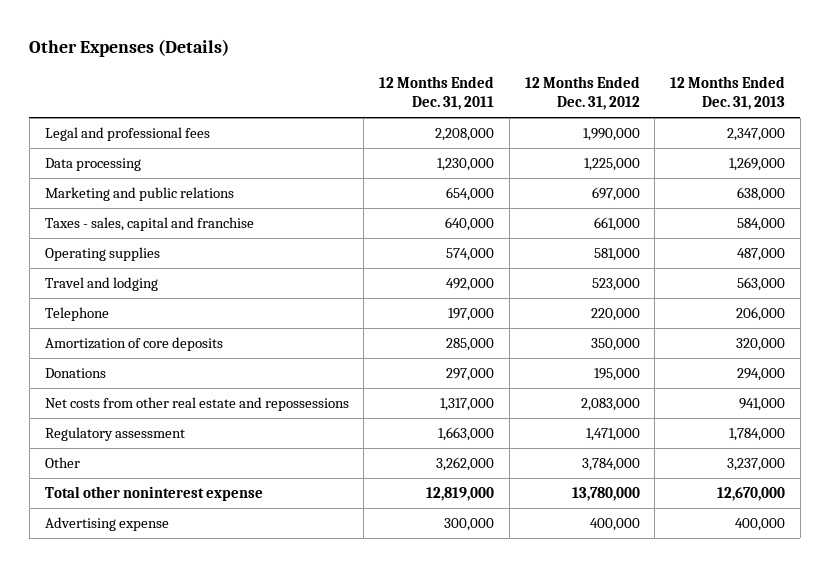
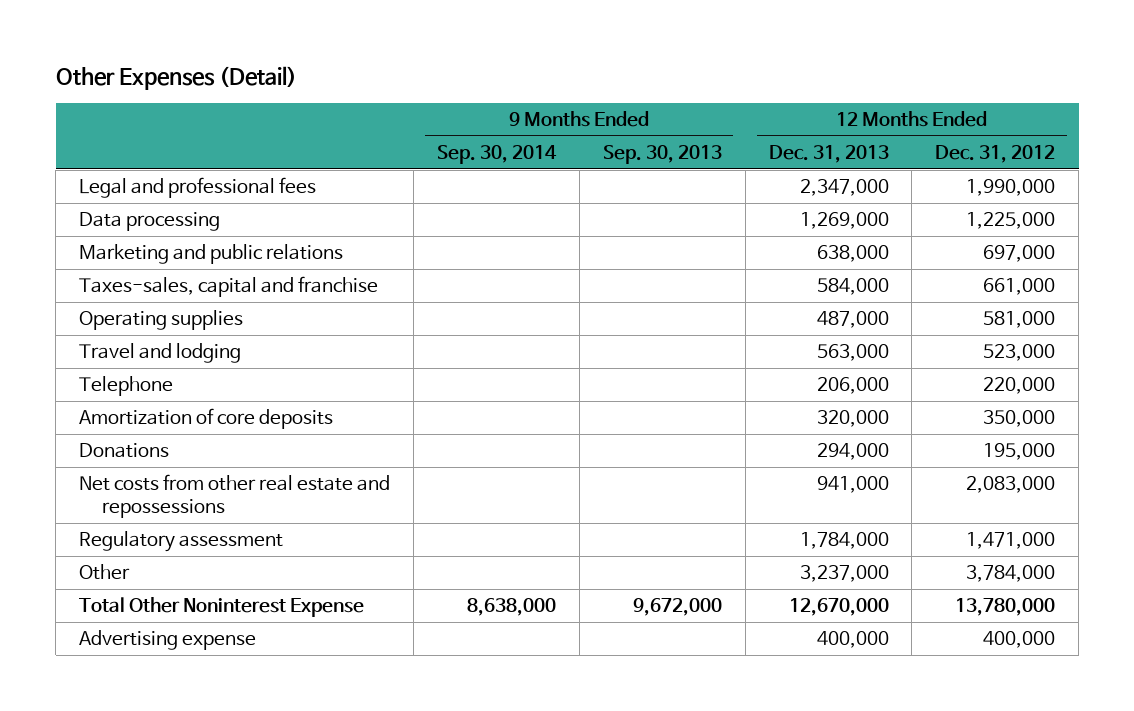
- Other Expenses (Details)
+ Other Expenses (Detail)
- | 12 Months Ended Dec. 31, 2011 | 12 Months Ended Dec. 31, 2012 | 12 Months Ended Dec. 31, 2013
+ | 9 Months Ended Sep. 30, 2014 | 9 Months Ended Sep. 30, 2013 | 12 Months Ended Dec. 31, 2013 | 12 Months Ended Dec. 31, 2012
- Taxes - sales, capital and franchise | 640,000 | 661,000 | 584,000
+ Taxes-sales, capital and franchise | | | 584,000 | 661,000
- Total other noninterest expense | 12,819,000 | 13,780,000 | 12,670,000
+ Total Other Noninterest Expense | 8,638,000 | 9,672,000 | 12,670,000 | 13,780,000

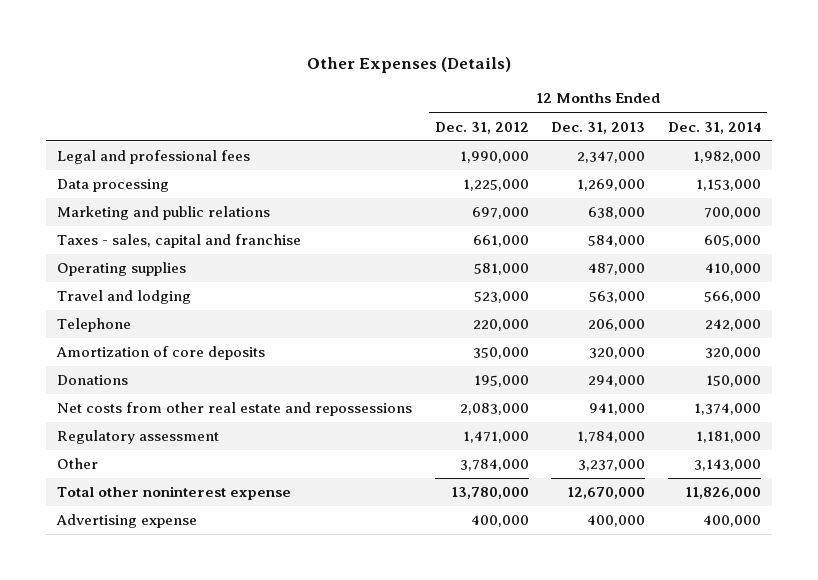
- Other Expenses (Detail)
+ Other Expenses (Details)
- | 9 Months Ended Sep. 30, 2014 | 9 Months Ended Sep. 30, 2013 | 12 Months Ended Dec. 31, 2013 | 12 Months Ended Dec. 31, 2012
+ | 12 Months Ended Dec. 31, 2012 | 12 Months Ended Dec. 31, 2013 | 12 Months Ended Dec. 31, 2014
- Taxes-sales, capital and franchise | | | 584,000 | 661,000
+ Taxes - sales, capital and franchise | 661,000 | 584,000 | 605,000
- Total Other Noninterest Expense | 8,638,000 | 9,672,000 | 12,670,000 | 13,780,000
+ Total other noninterest expense | 13,780,000 | 12,670,000 | 11,826,000

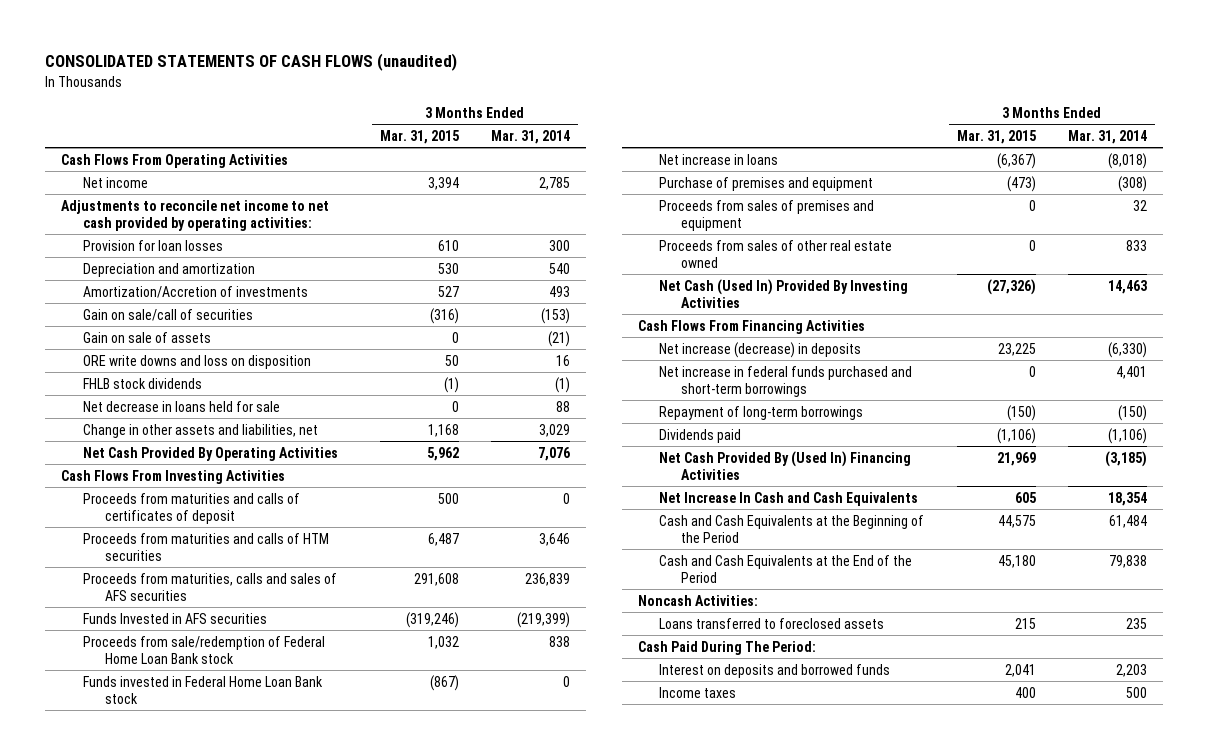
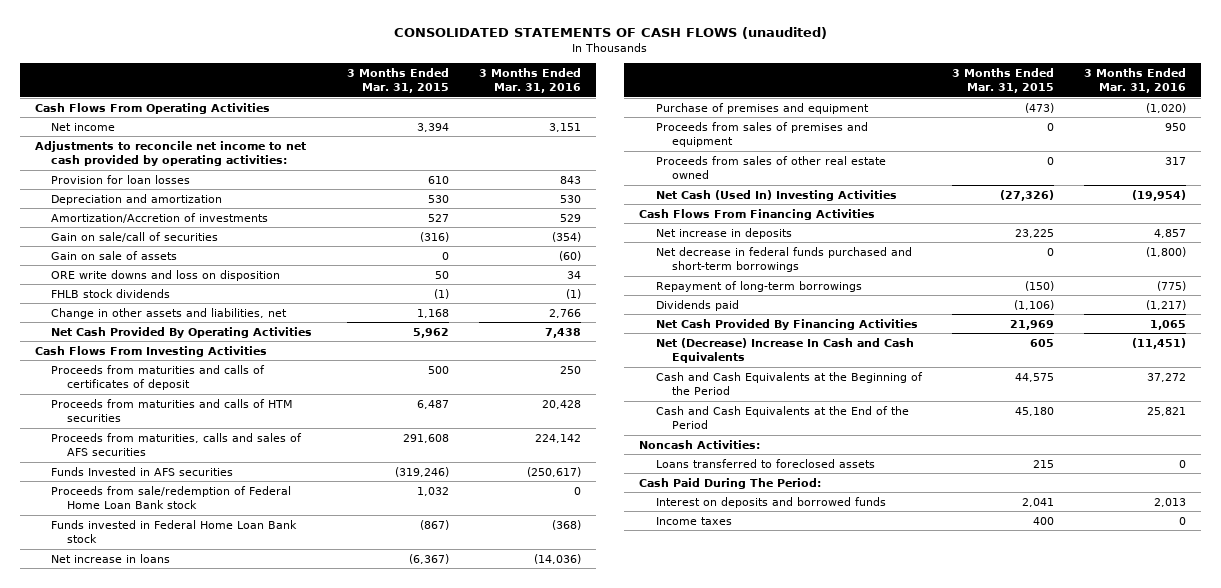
- | 3 Months Ended Mar. 31, 2015 | 3 Months Ended Mar. 31, 2014
+ | 3 Months Ended Mar. 31, 2015 | 3 Months Ended Mar. 31, 2016
- Net decrease in loans held for sale | 0 | 88
- Net Cash (Used In) Provided By Investing Activities | (27,326) | 14,463
+ Net Cash (Used In) Investing Activities | (27,326) | (19,954)
- Net increase (decrease) in deposits | 23,225 | (6,330)
- Net increase in federal funds purchased and short-term borrowings | 0 | 4,401
+ Net increase in deposits | 23,225 | 4,857
+ Net decrease in federal funds purchased and short-term borrowings | 0 | (1,800)
- Net Cash Provided By (Used In) Financing Activities | 21,969 | (3,185)
- Net Increase In Cash and Cash Equivalents | 605 | 18,354
+ Net Cash Provided By Financing Activities | 21,969 | 1,065
+ Net (Decrease) Increase In Cash and Cash Equivalents | 605 | (11,451)

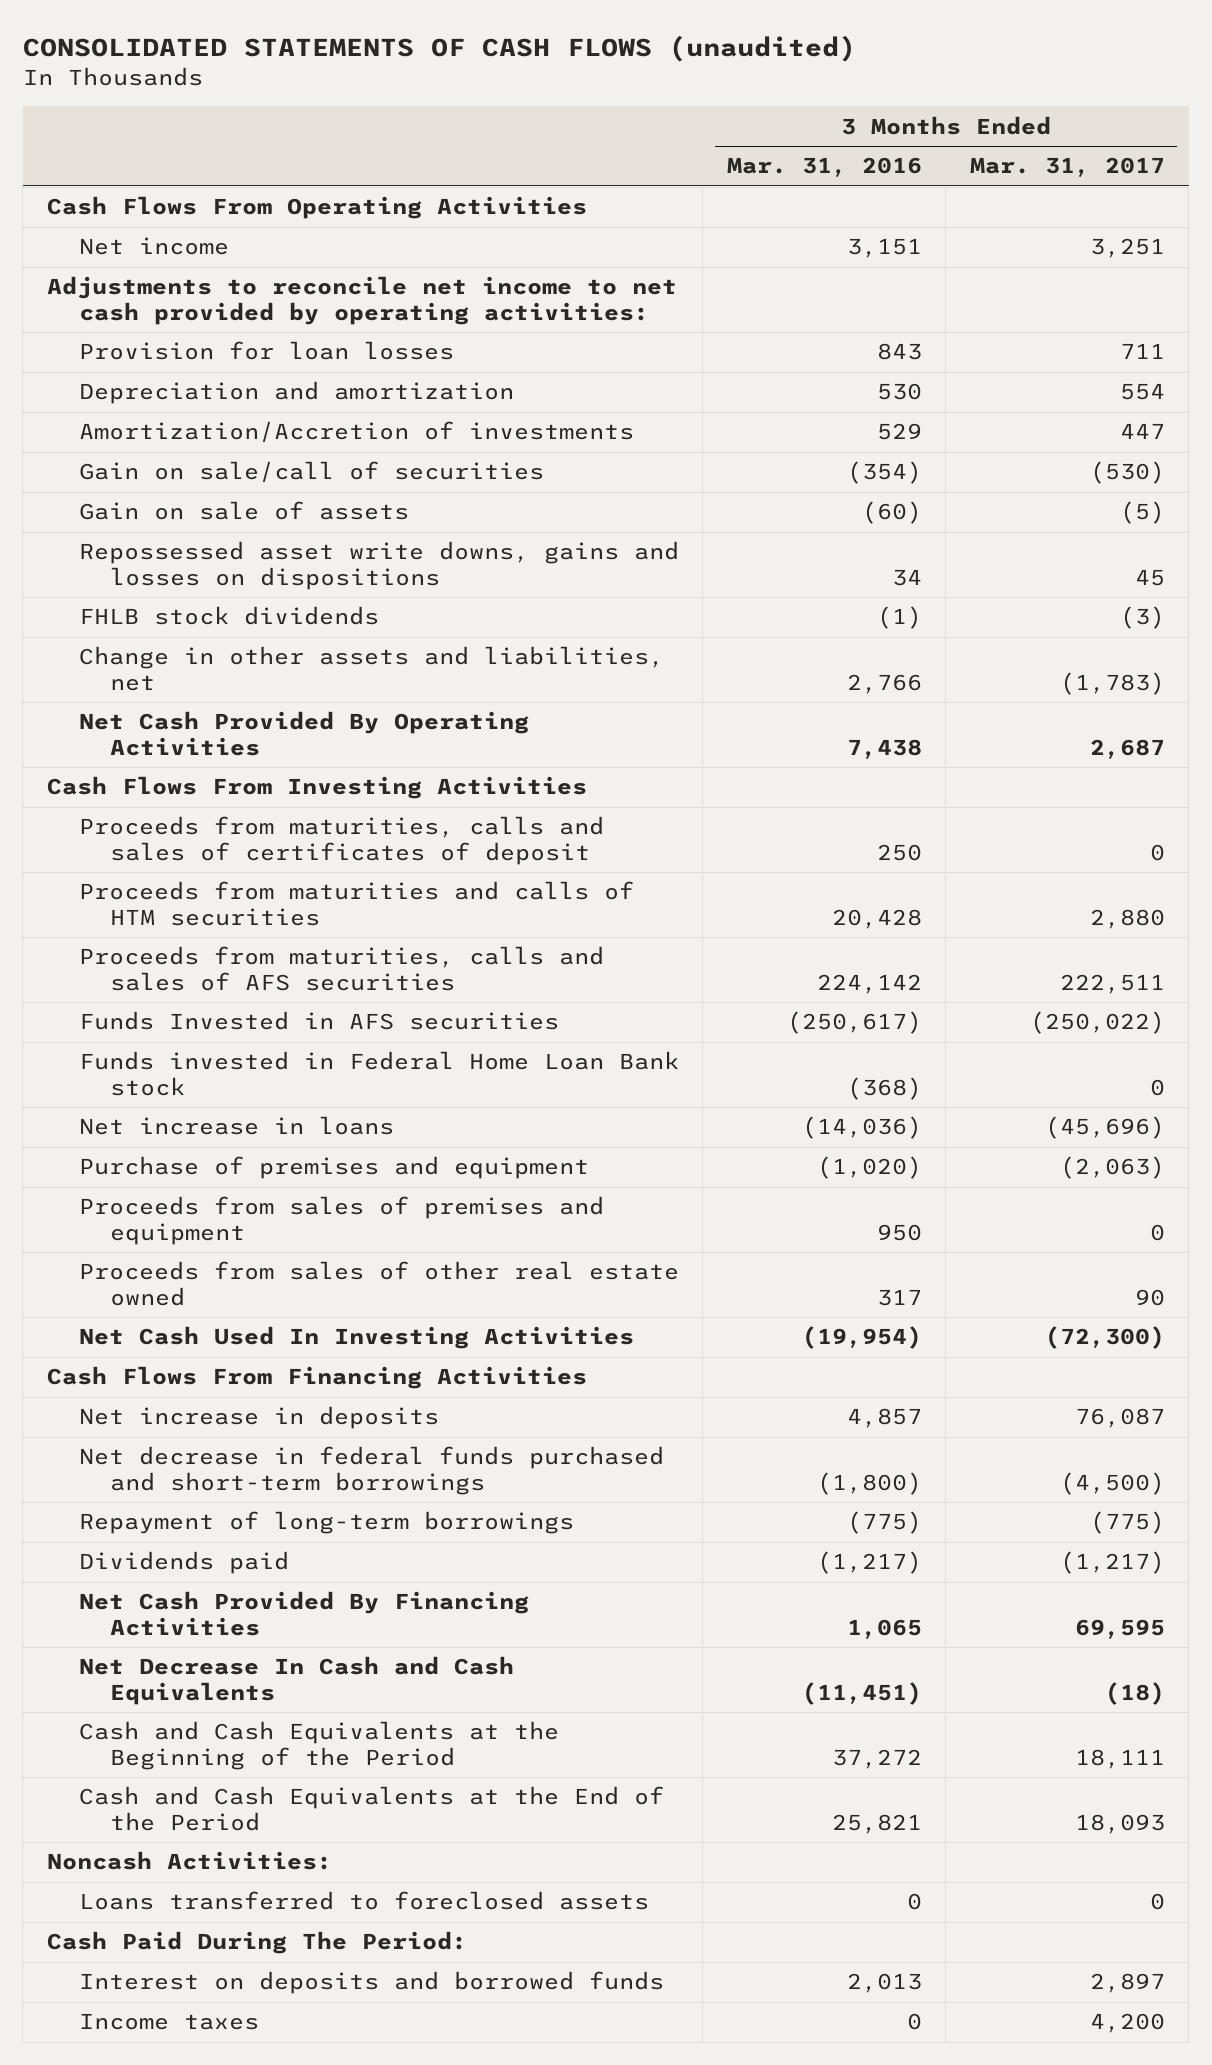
- | 3 Months Ended Mar. 31, 2015 | 3 Months Ended Mar. 31, 2016
+ | 3 Months Ended Mar. 31, 2016 | 3 Months Ended Mar. 31, 2017
- ORE write downs and loss on disposition | 50 | 34
+ Repossessed asset write downs, gains and losses on dispositions | 34 | 45
- Proceeds from maturities and calls of certificates of deposit | 500 | 250
+ Proceeds from maturities, calls and sales of certificates of deposit | 250 | 0
- Proceeds from sale/redemption of Federal Home Loan Bank stock | 1,032 | 0
- Net Cash (Used In) Investing Activities | (27,326) | (19,954)
+ Net Cash Used In Investing Activities | (19,954) | (72,300)
- Net (Decrease) Increase In Cash and Cash Equivalents | 605 | (11,451)
+ Net Decrease In Cash and Cash Equivalents | (11,451) | (18)

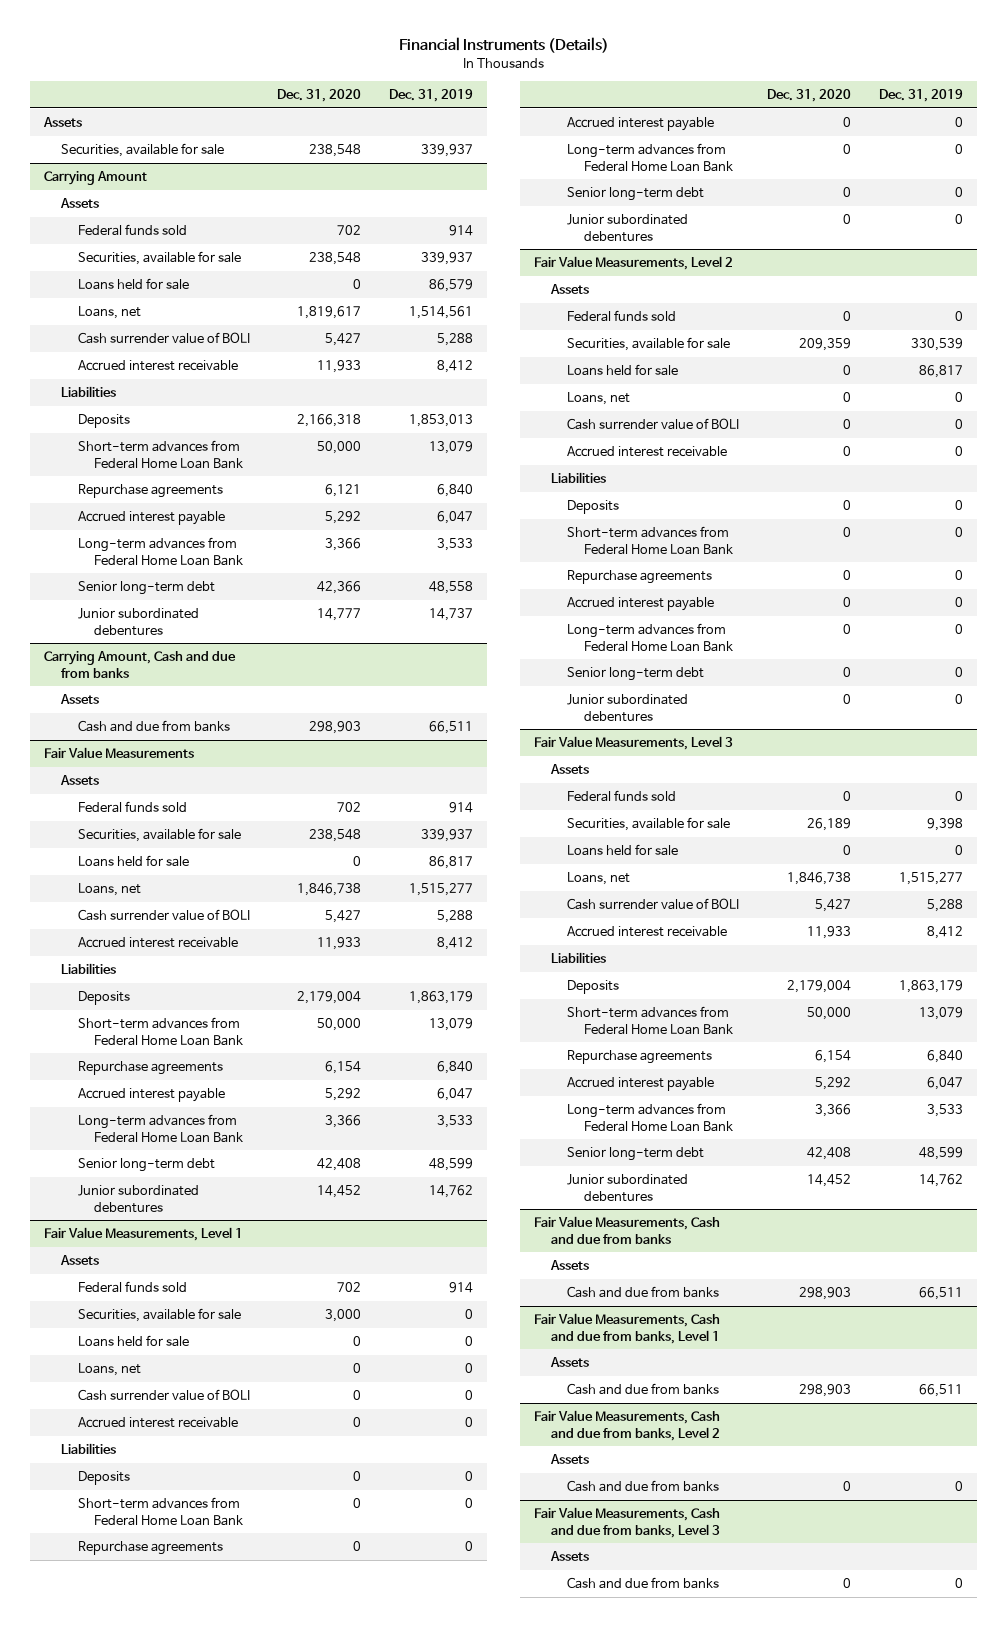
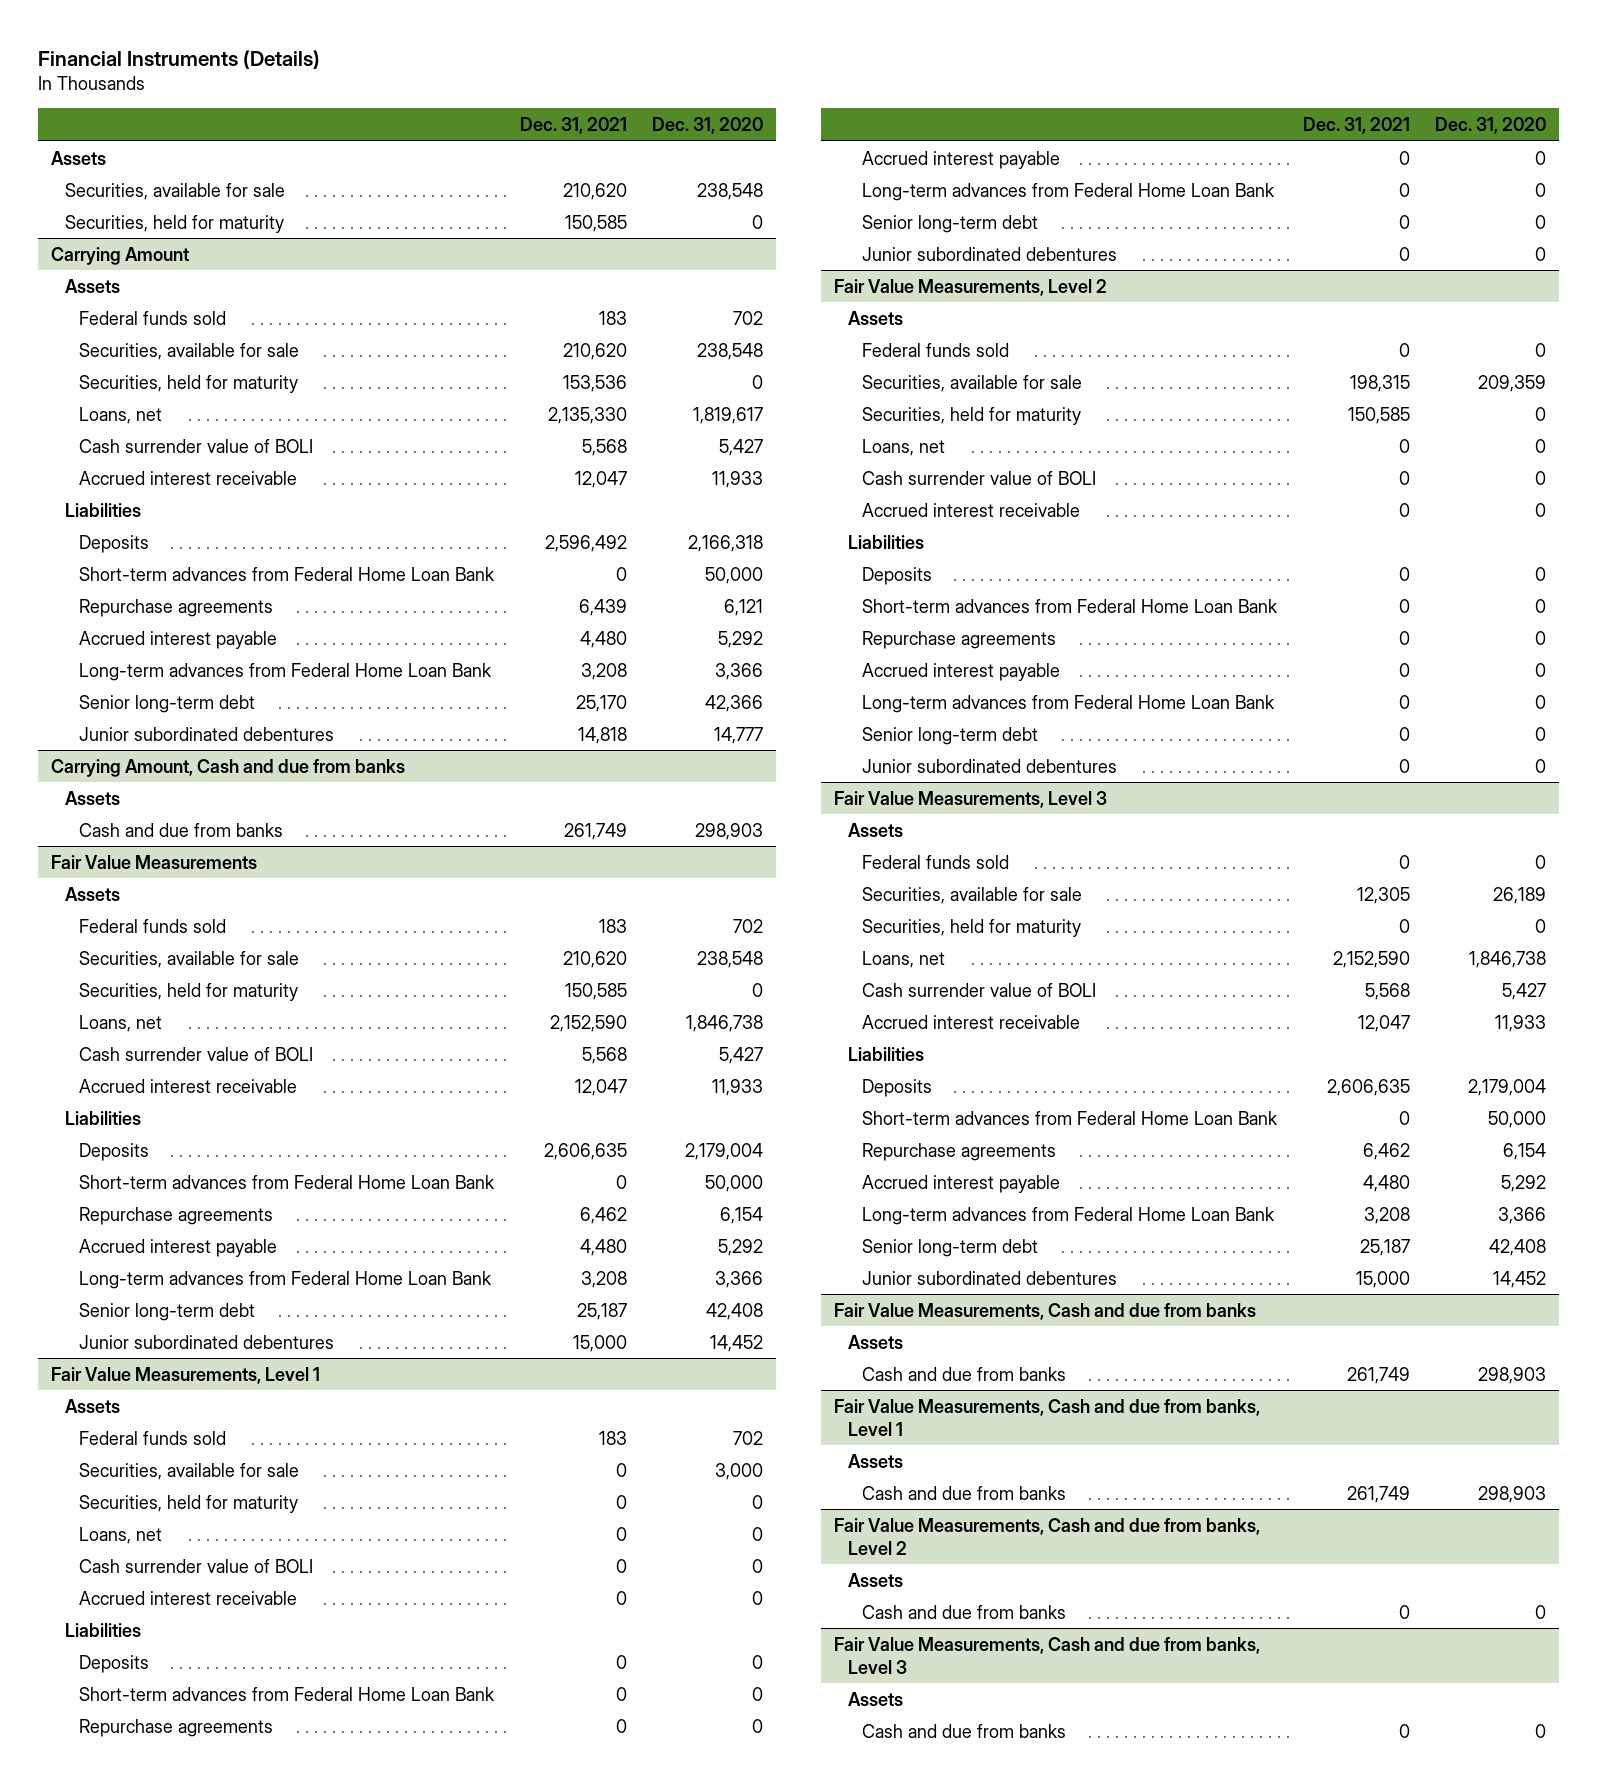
- | Dec. 31, 2020 | Dec. 31, 2019
+ | Dec. 31, 2021 | Dec. 31, 2020
+ Securities, held for maturity | 150,585 | 0
@ Carrying Amount
- Loans held for sale | 0 | 86,579
+ Securities, held for maturity | 153,536 | 0
@ Fair Value Measurements
- Loans held for sale | 0 | 86,817
+ Securities, held for maturity | 150,585 | 0
@ Fair Value Measurements, Level 1
- Loans held for sale | 0 | 0
+ Securities, held for maturity | 0 | 0
@ Fair Value Measurements, Level 2
- Loans held for sale | 0 | 86,817
+ Securities, held for maturity | 150,585 | 0
@ Fair Value Measurements, Level 3
- Loans held for sale | 0 | 0
+ Securities, held for maturity | 0 | 0

